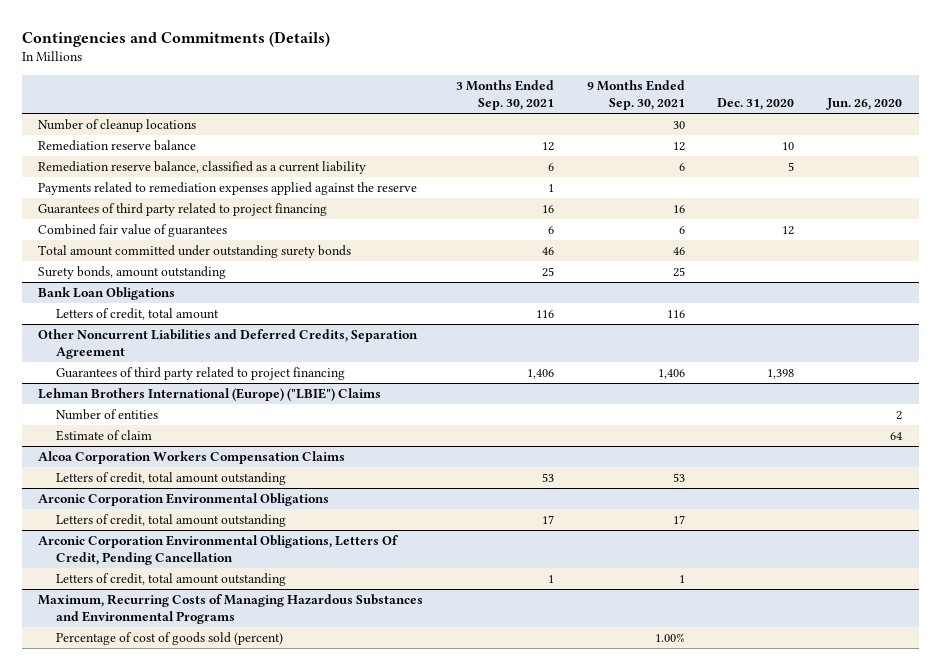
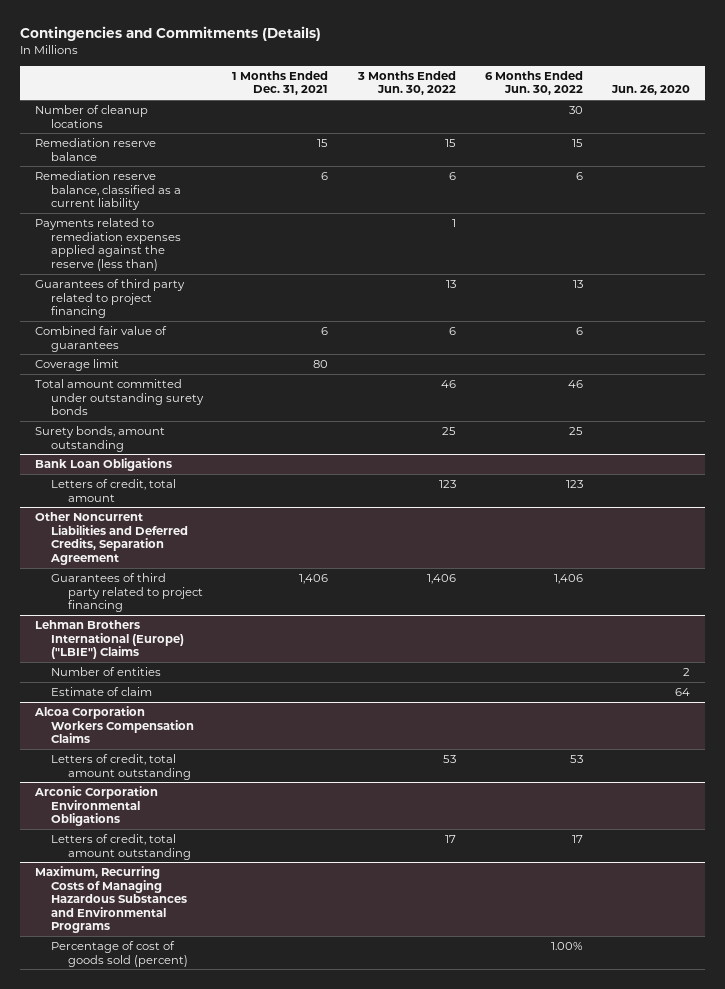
- | 3 Months Ended Sep. 30, 2021 | 9 Months Ended Sep. 30, 2021 | Dec. 31, 2020 | Jun. 26, 2020
+ | 1 Months Ended Dec. 31, 2021 | 3 Months Ended Jun. 30, 2022 | 6 Months Ended Jun. 30, 2022 | Jun. 26, 2020
- Payments related to remediation expenses applied against the reserve | 1 | | |
+ Payments related to remediation expenses applied against the reserve (less than) | | 1 | |
+ Coverage limit | 80 | | |
- Arconic Corporation Environmental Obligations, Letters Of Credit, Pending Cancellation
- Letters of credit, total amount outstanding | 1 | 1 | |

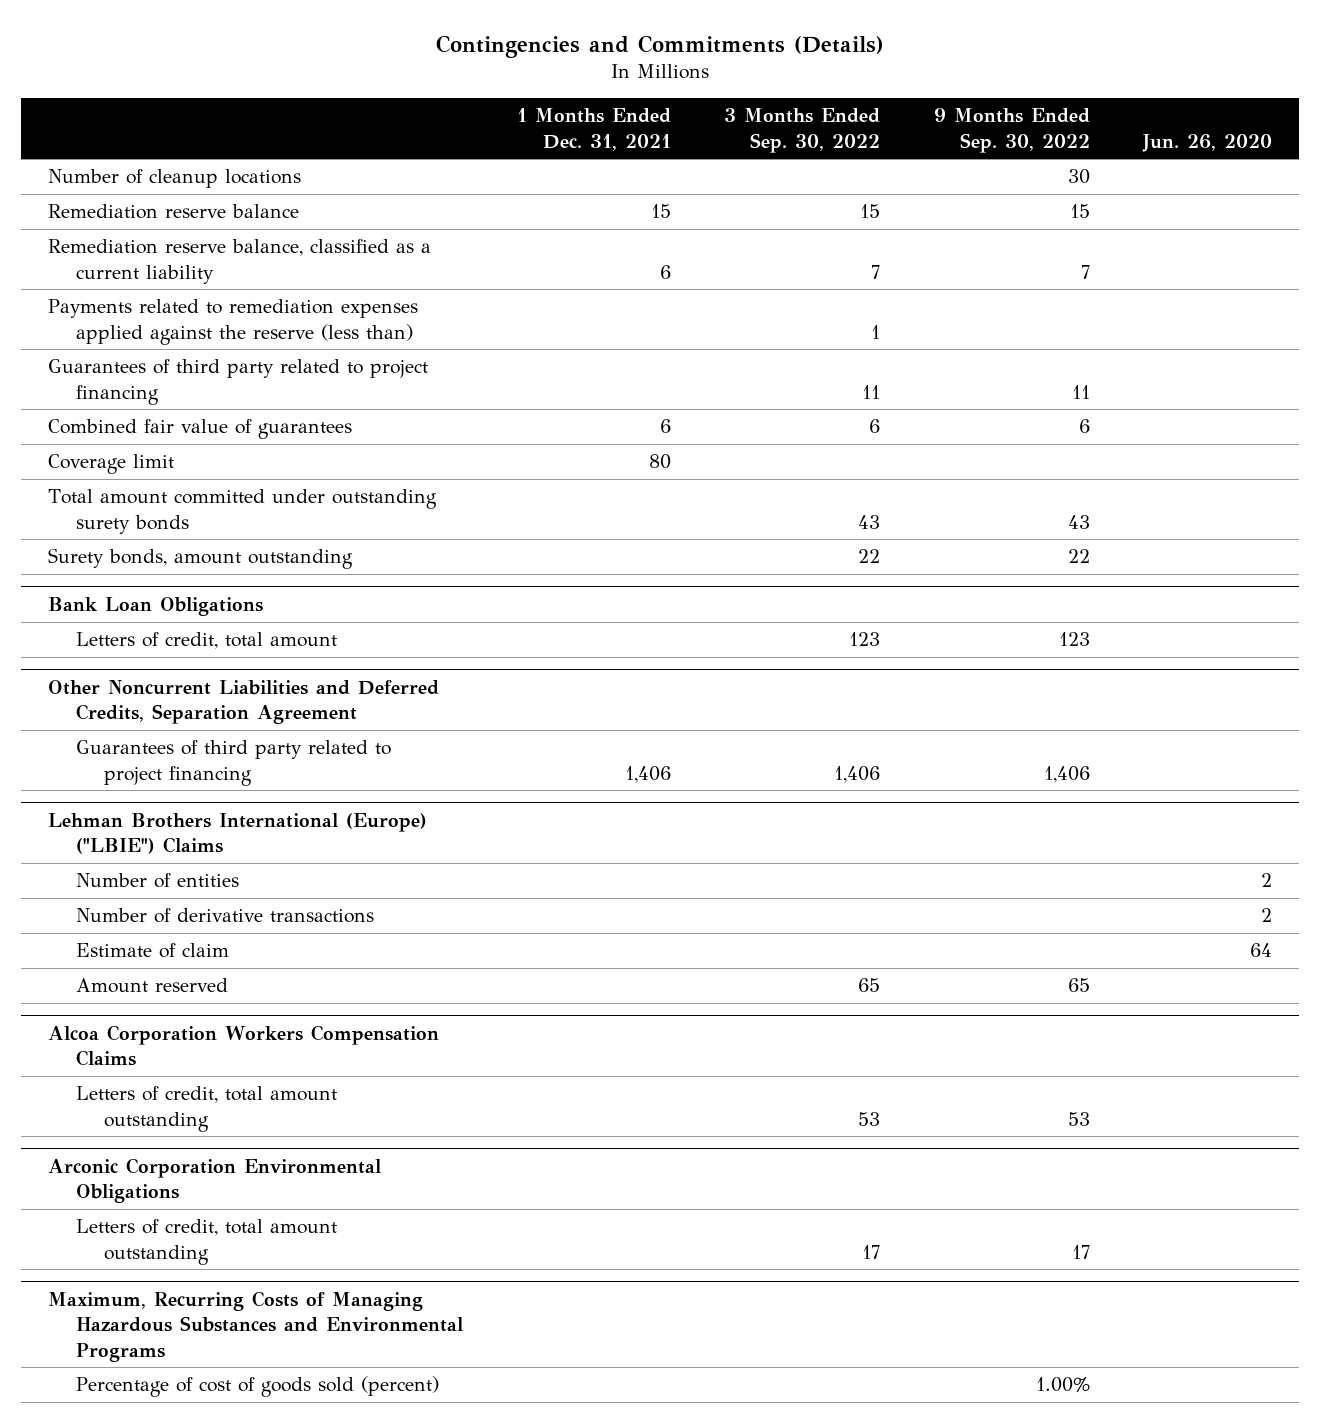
- | 1 Months Ended Dec. 31, 2021 | 3 Months Ended Jun. 30, 2022 | 6 Months Ended Jun. 30, 2022 | Jun. 26, 2020
+ | 1 Months Ended Dec. 31, 2021 | 3 Months Ended Sep. 30, 2022 | 9 Months Ended Sep. 30, 2022 | Jun. 26, 2020
@ Lehman Brothers International (Europe) ("LBIE") Claims
+ Number of derivative transactions | | | | 2
+ Amount reserved | | 65 | 65 |

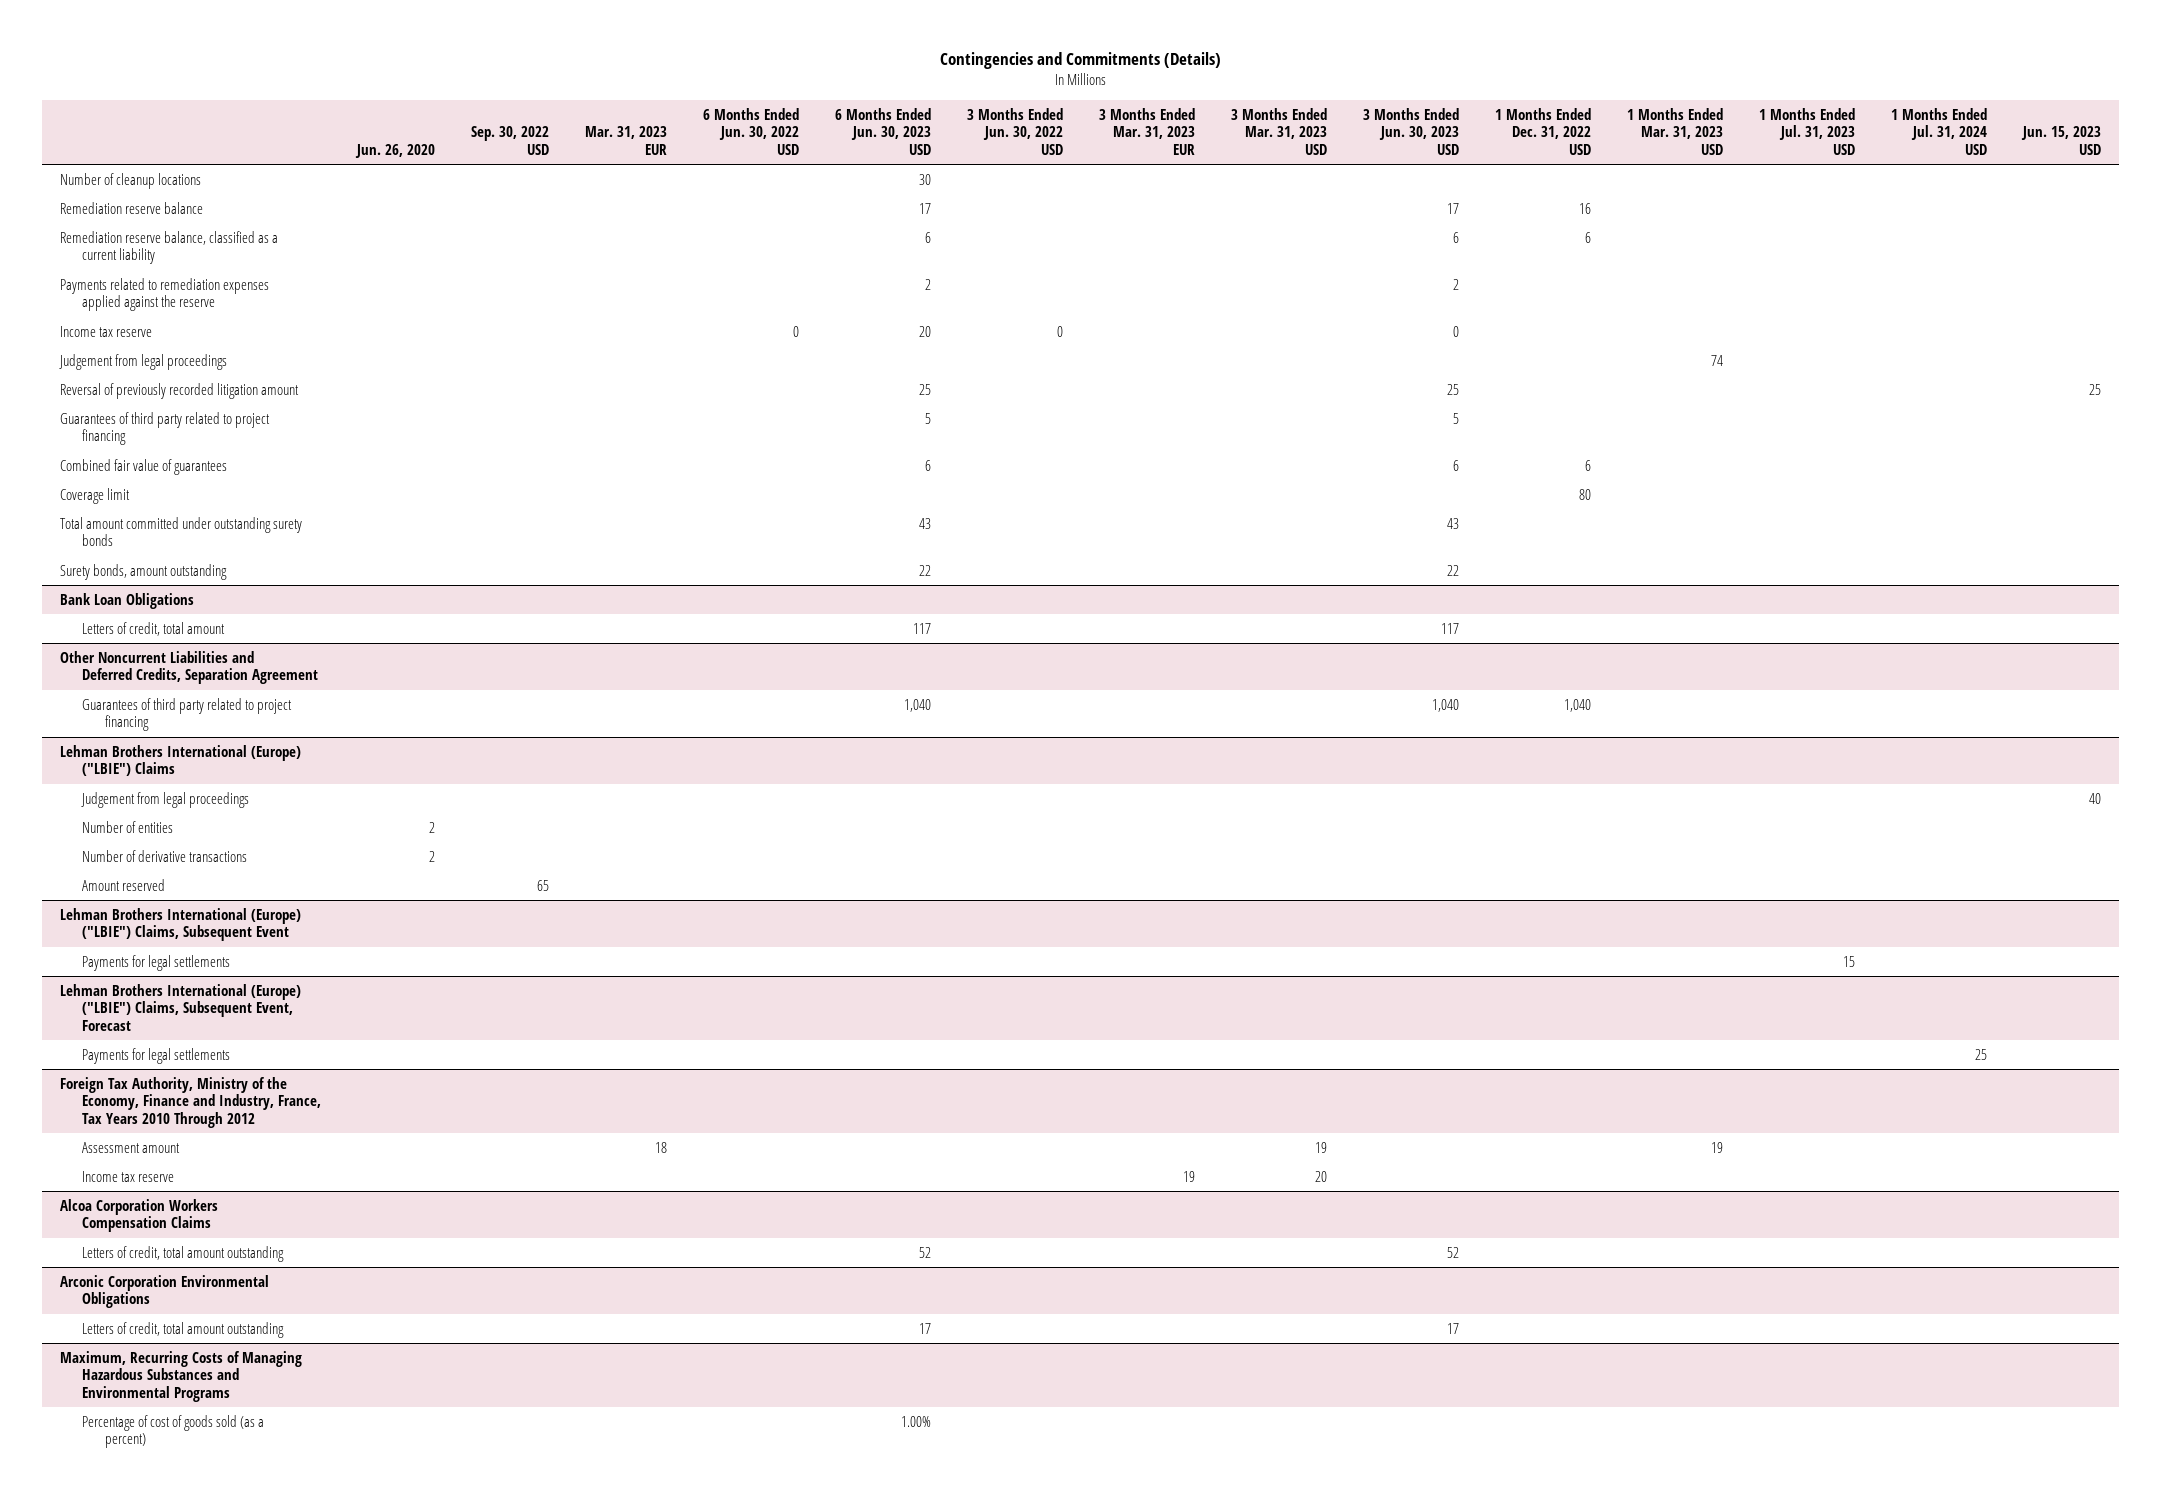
- | 1 Months Ended Dec. 31, 2021 | 3 Months Ended Sep. 30, 2022 | 9 Months Ended Sep. 30, 2022 | Jun. 26, 2020
+ | Jun. 26, 2020 | Sep. 30, 2022 USD | Mar. 31, 2023 EUR | 6 Months Ended Jun. 30, 2022 USD | 6 Months Ended Jun. 30, 2023 USD | 3 Months Ended Jun. 30, 2022 USD | 3 Months Ended Mar. 31, 2023 EUR | 3 Months Ended Mar. 31, 2023 USD | 3 Months Ended Jun. 30, 2023 USD | 1 Months Ended Dec. 31, 2022 USD | 1 Months Ended Mar. 31, 2023 USD | 1 Months Ended Jul. 31, 2023 USD | 1 Months Ended Jul. 31, 2024 USD | Jun. 15, 2023 USD
- Payments related to remediation expenses applied against the reserve (less than) | | 1 | |
+ Payments related to remediation expenses applied against the reserve | | | | | 2 | | | | 2 | | | | |
+ Income tax reserve | | | | 0 | 20 | 0 | | | 0 | | | | |
+ Judgement from legal proceedings | | | | | | | | | | | 74 | | |
+ Reversal of previously recorded litigation amount | | | | | 25 | | | | 25 | | | | | 25
@ Lehman Brothers International (Europe) ("LBIE") Claims
+ Judgement from legal proceedings | | | | | | | | | | | | | | 40
- Estimate of claim | | | | 64
+ Lehman Brothers International (Europe) ("LBIE") Claims, Subsequent Event
+ Payments for legal settlements | | | | | | | | | | | | 15 | |
+ Lehman Brothers International (Europe) ("LBIE") Claims, Subsequent Event, Forecast
+ Payments for legal settlements | | | | | | | | | | | | | 25 |
+ Foreign Tax Authority, Ministry of the Economy, Finance and Industry, France, Tax Years 2010 Through 2012
+ Assessment amount | | | 18 | | | | | 19 | | | 19 | | |
+ Income tax reserve | | | | | | | 19 | 20 | | | | | |
@ Maximum, Recurring Costs of Managing Hazardous Substances and Environmental Programs
- Percentage of cost of goods sold (percent) | | | 1.00% |
+ Percentage of cost of goods sold (as a percent) | | | | | 1.00% | | | | | | | | |

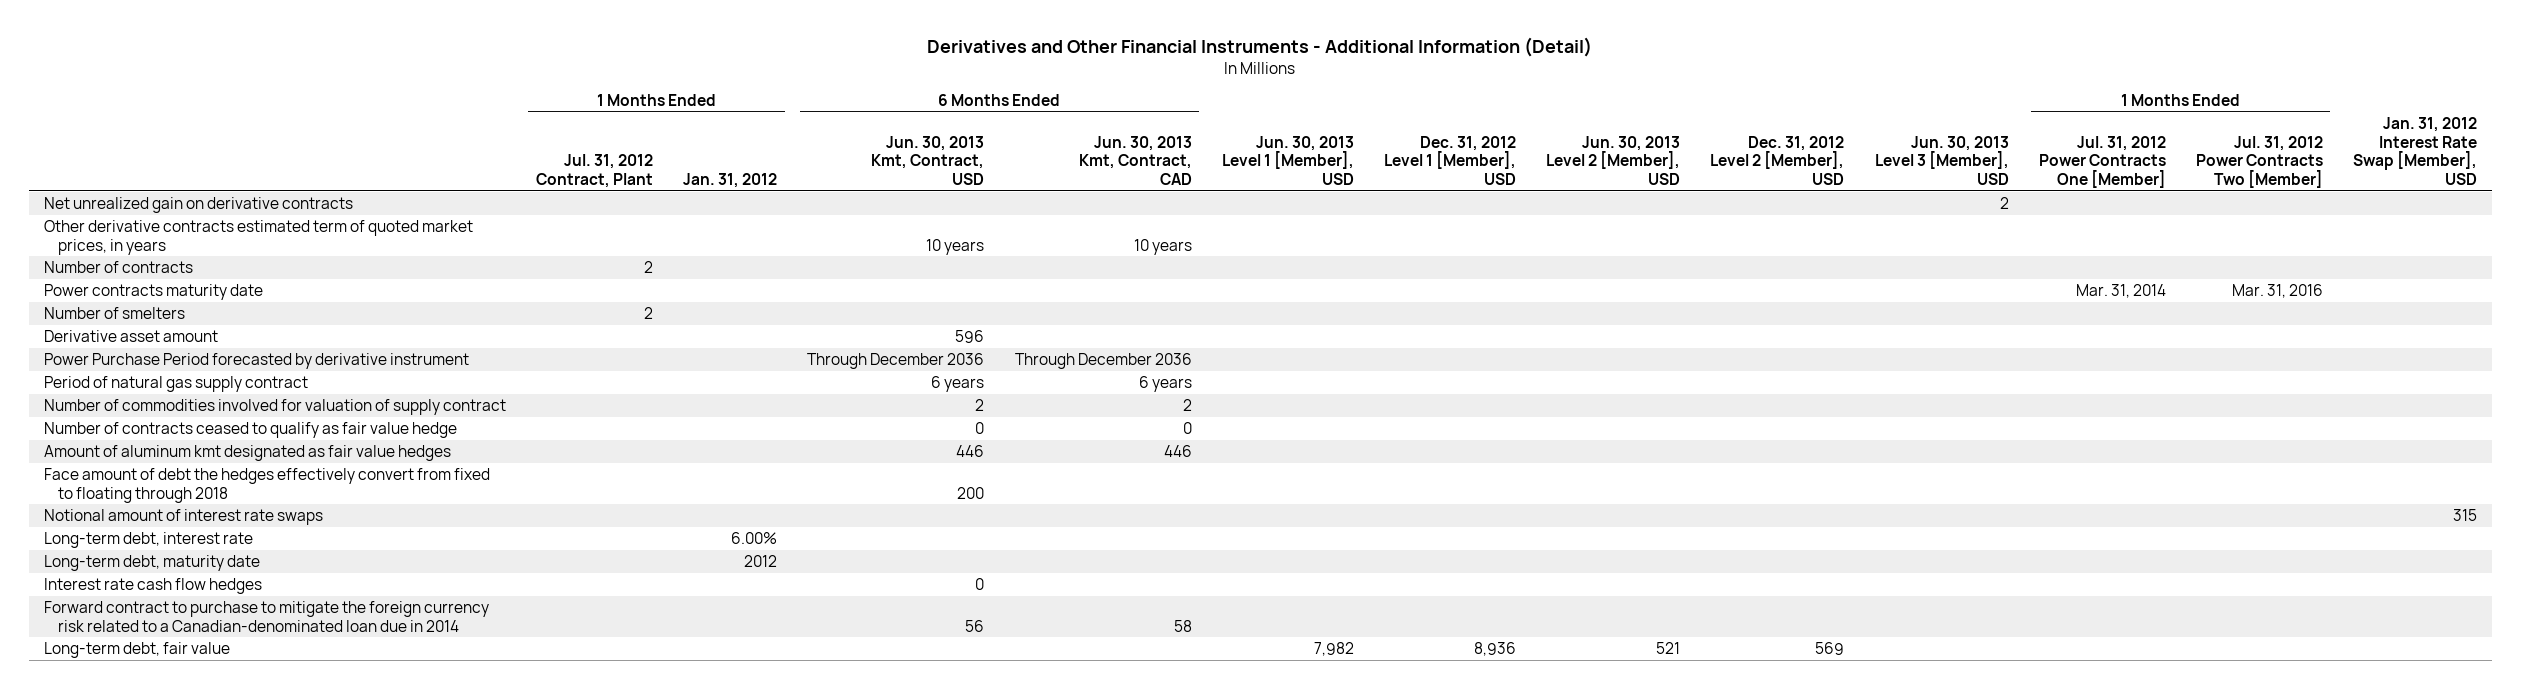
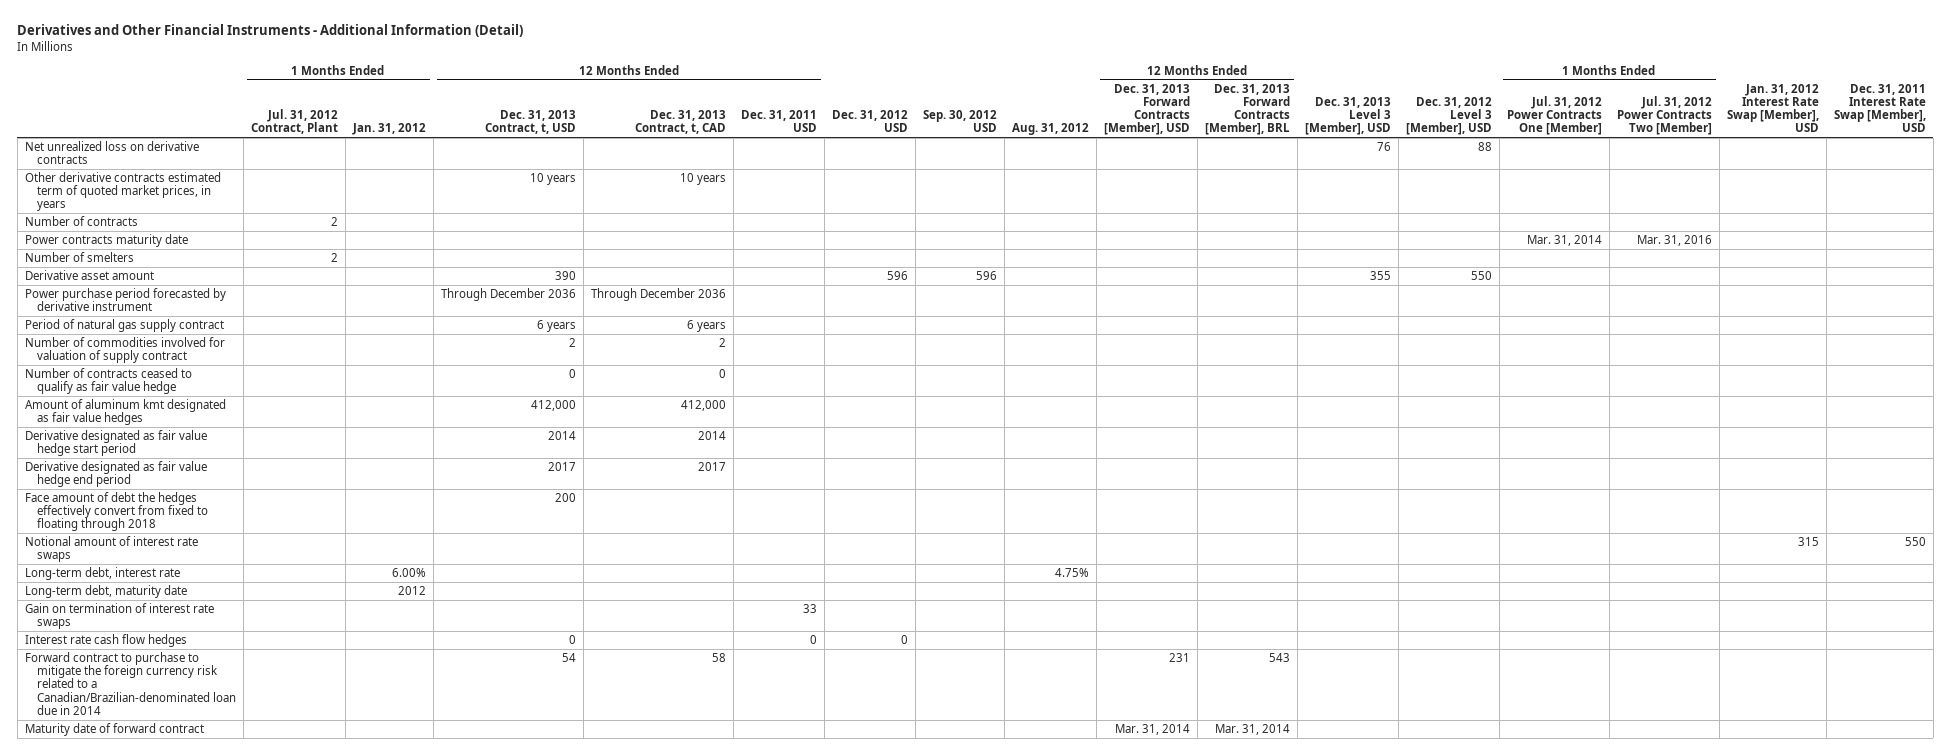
- | 1 Months Ended Jul. 31, 2012 Contract, Plant | 1 Months Ended Jan. 31, 2012 | 6 Months Ended Jun. 30, 2013 Kmt, Contract, USD | 6 Months Ended Jun. 30, 2013 Kmt, Contract, CAD | Jun. 30, 2013 Level 1 [Member], USD | Dec. 31, 2012 Level 1 [Member], USD | Jun. 30, 2013 Level 2 [Member], USD | Dec. 31, 2012 Level 2 [Member], USD | Jun. 30, 2013 Level 3 [Member], USD | 1 Months Ended Jul. 31, 2012 Power Contracts One [Member] | 1 Months Ended Jul. 31, 2012 Power Contracts Two [Member] | Jan. 31, 2012 Interest Rate Swap [Member], USD
+ | 1 Months Ended Jul. 31, 2012 Contract, Plant | 1 Months Ended Jan. 31, 2012 | 12 Months Ended Dec. 31, 2013 Contract, t, USD | 12 Months Ended Dec. 31, 2013 Contract, t, CAD | 12 Months Ended Dec. 31, 2011 USD | Dec. 31, 2012 USD | Sep. 30, 2012 USD | Aug. 31, 2012 | 12 Months Ended Dec. 31, 2013 Forward Contracts [Member], USD | 12 Months Ended Dec. 31, 2013 Forward Contracts [Member], BRL | Dec. 31, 2013 Level 3 [Member], USD | Dec. 31, 2012 Level 3 [Member], USD | 1 Months Ended Jul. 31, 2012 Power Contracts One [Member] | 1 Months Ended Jul. 31, 2012 Power Contracts Two [Member] | Jan. 31, 2012 Interest Rate Swap [Member], USD | Dec. 31, 2011 Interest Rate Swap [Member], USD
- Net unrealized gain on derivative contracts | | | | | | | | | 2 | | |
+ Net unrealized loss on derivative contracts | | | | | | | | | | | 76 | 88 | | | |
- Power Purchase Period forecasted by derivative instrument | | | Through December 2036 | Through December 2036 | | | | | | | |
+ Power purchase period forecasted by derivative instrument | | | Through December 2036 | Through December 2036 | | | | | | | | | | | |
+ Derivative designated as fair value hedge start period | | | 2014 | 2014 | | | | | | | | | | | |
+ Derivative designated as fair value hedge end period | | | 2017 | 2017 | | | | | | | | | | | |
+ Gain on termination of interest rate swaps | | | | | 33 | | | | | | | | | | |
- Forward contract to purchase to mitigate the foreign currency risk related to a Canadian-denominated loan due in 2014 | | | 56 | 58 | | | | | | | |
- Long-term debt, fair value | | | | | 7,982 | 8,936 | 521 | 569 | | | |
+ Forward contract to purchase to mitigate the foreign currency risk related to a Canadian/Brazilian-denominated loan due in 2014 | | | 54 | 58 | | | | | 231 | 543 | | | | | |
+ Maturity date of forward contract | | | | | | | | | Mar. 31, 2014 | Mar. 31, 2014 | | | | | |

